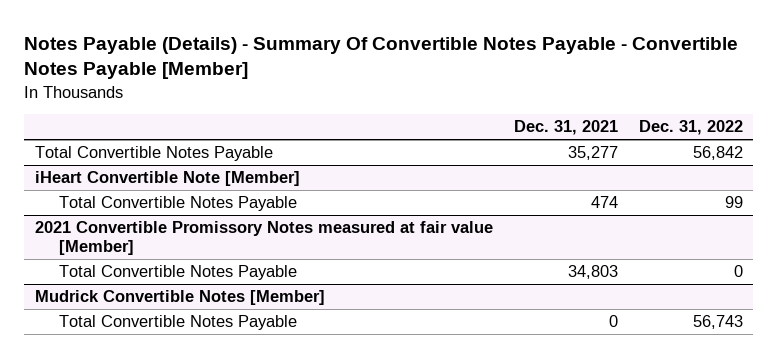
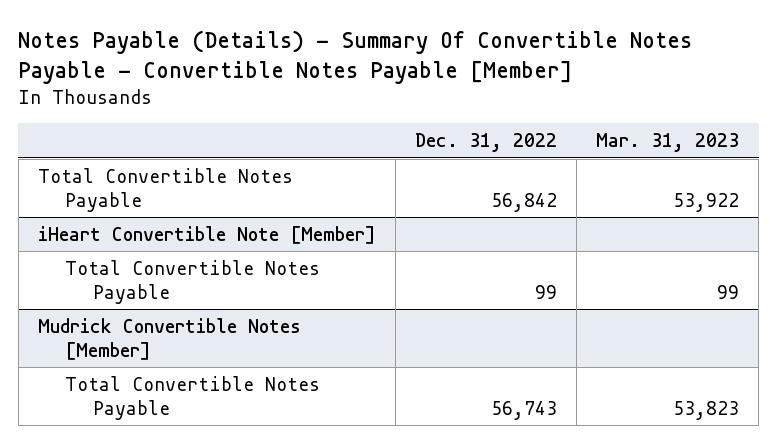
- | Dec. 31, 2021 | Dec. 31, 2022
+ | Dec. 31, 2022 | Mar. 31, 2023
- 2021 Convertible Promissory Notes measured at fair value [Member]
- Total Convertible Notes Payable | 34,803 | 0

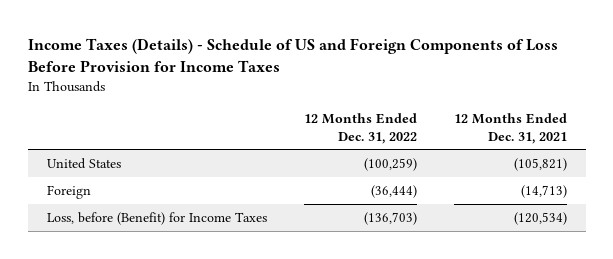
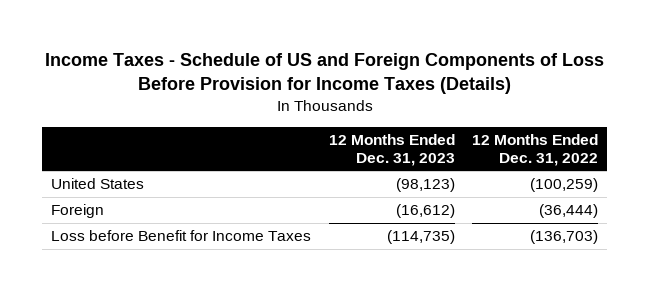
- Income Taxes (Details) - Schedule of US and Foreign Components of Loss Before Provision for Income Taxes
+ Income Taxes - Schedule of US and Foreign Components of Loss Before Provision for Income Taxes (Details)
- | 12 Months Ended Dec. 31, 2022 | 12 Months Ended Dec. 31, 2021
+ | 12 Months Ended Dec. 31, 2023 | 12 Months Ended Dec. 31, 2022
- Loss, before (Benefit) for Income Taxes | (136,703) | (120,534)
+ Loss before Benefit for Income Taxes | (114,735) | (136,703)

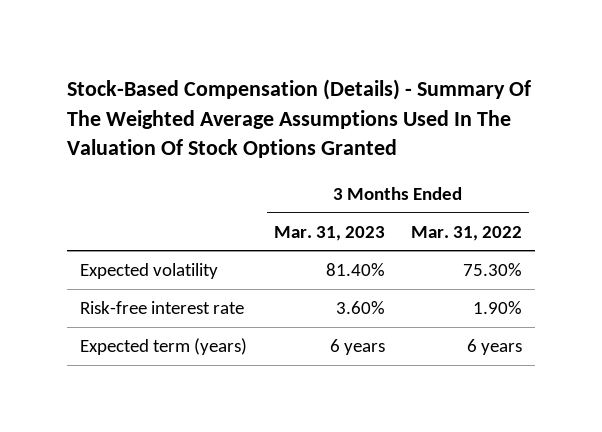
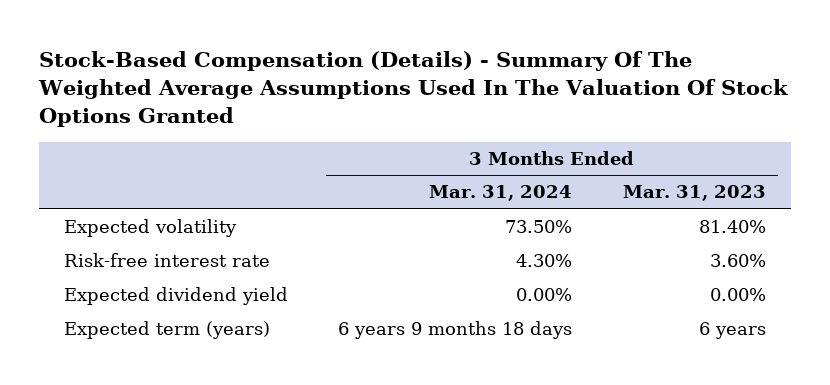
- | 3 Months Ended Mar. 31, 2023 | 3 Months Ended Mar. 31, 2022
+ | 3 Months Ended Mar. 31, 2024 | 3 Months Ended Mar. 31, 2023
+ Expected dividend yield | 0.00% | 0.00%

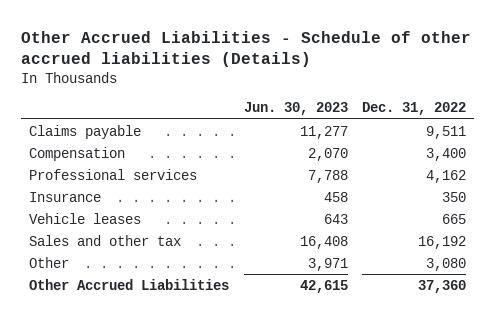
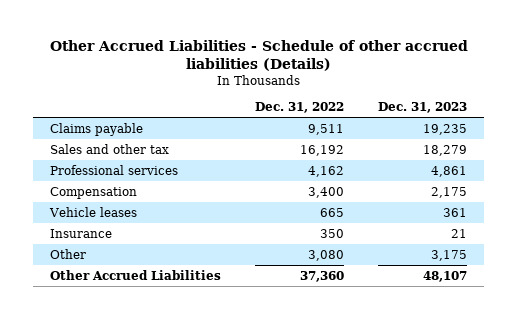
- | Jun. 30, 2023 | Dec. 31, 2022
+ | Dec. 31, 2022 | Dec. 31, 2023
moved up: Sales and other tax | 16,192 | 18,279
moved down: Compensation | 3,400 | 2,175
moved down: Insurance | 350 | 21

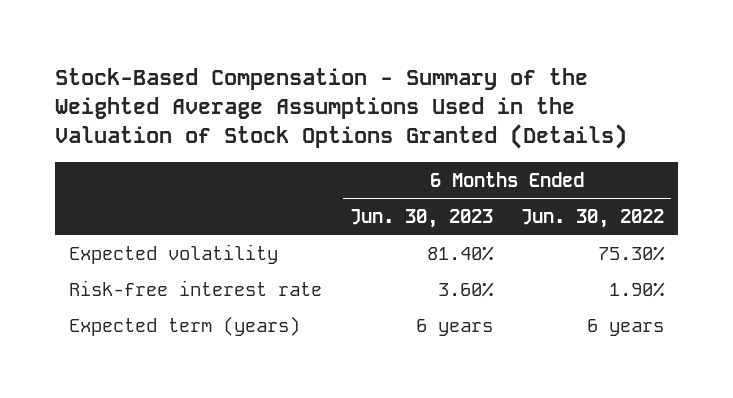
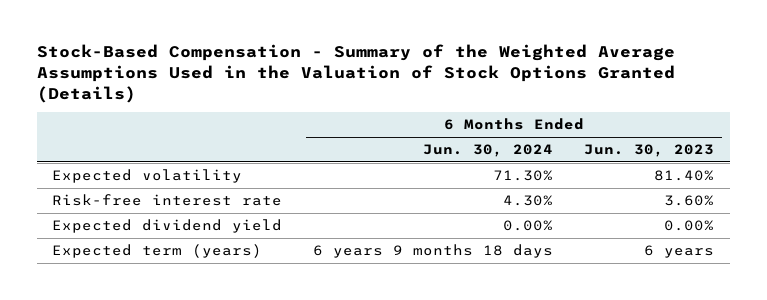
- | 6 Months Ended Jun. 30, 2023 | 6 Months Ended Jun. 30, 2022
+ | 6 Months Ended Jun. 30, 2024 | 6 Months Ended Jun. 30, 2023
+ Expected dividend yield | 0.00% | 0.00%

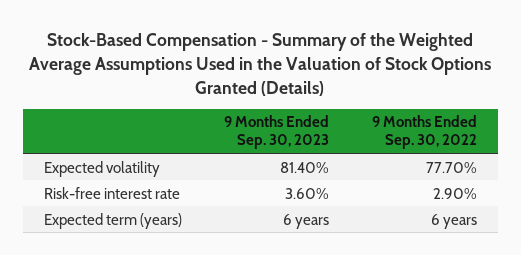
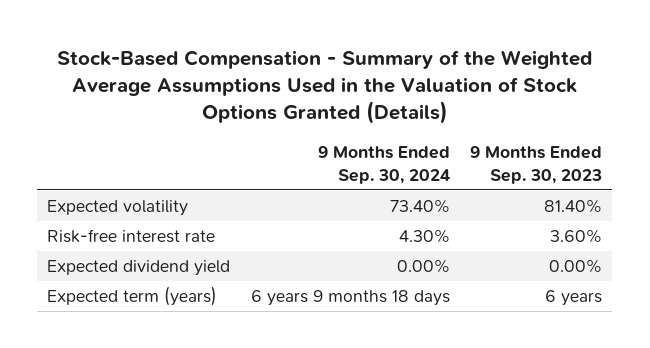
- | 9 Months Ended Sep. 30, 2023 | 9 Months Ended Sep. 30, 2022
+ | 9 Months Ended Sep. 30, 2024 | 9 Months Ended Sep. 30, 2023
+ Expected dividend yield | 0.00% | 0.00%

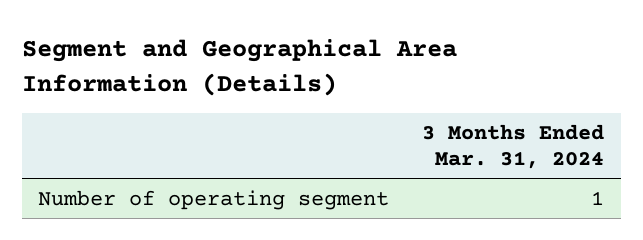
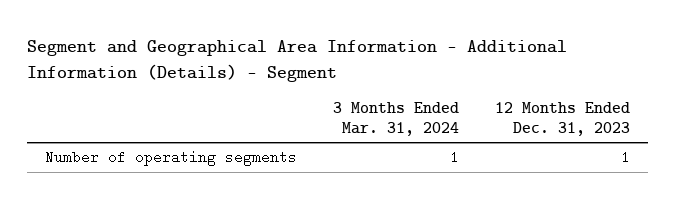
- Segment and Geographical Area Information (Details)
+ Segment and Geographical Area Information - Additional Information (Details) - Segment
- | 3 Months Ended Mar. 31, 2024
+ | 3 Months Ended Mar. 31, 2024 | 12 Months Ended Dec. 31, 2023
- Number of operating segment | 1
+ Number of operating segments | 1 | 1

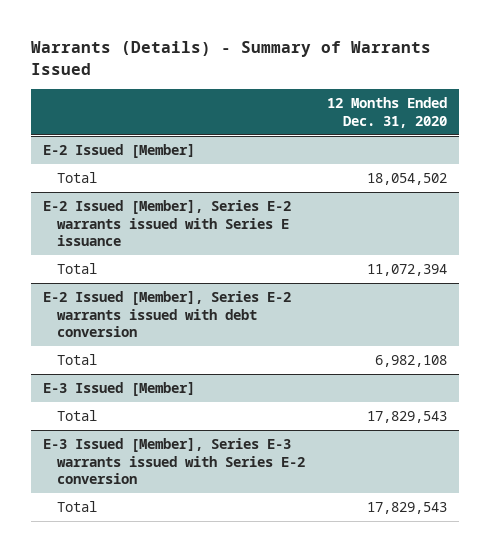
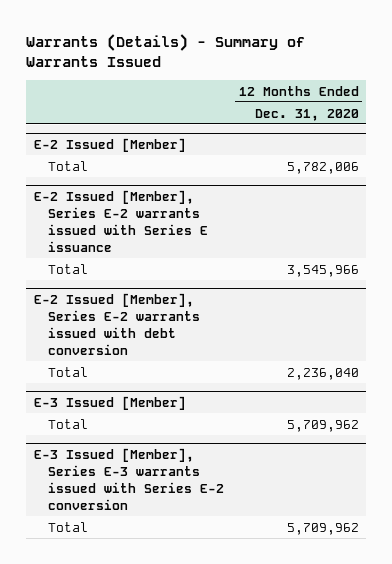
@ E-2 Issued [Member]
- Total | 18,054,502
+ Total | 5,782,006
@ E-2 Issued [Member], Series E-2 warrants issued with Series E issuance
- Total | 11,072,394
+ Total | 3,545,966
@ E-2 Issued [Member], Series E-2 warrants issued with debt conversion
- Total | 6,982,108
+ Total | 2,236,040
@ E-3 Issued [Member]
- Total | 17,829,543
+ Total | 5,709,962
@ E-3 Issued [Member], Series E-3 warrants issued with Series E-2 conversion
- Total | 17,829,543
+ Total | 5,709,962

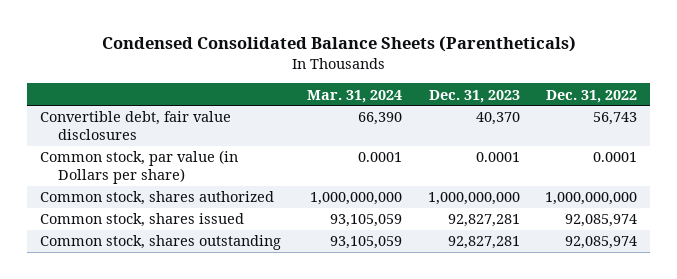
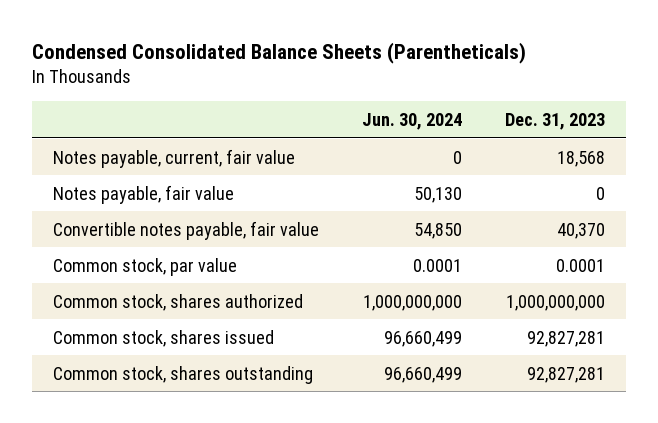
- | Mar. 31, 2024 | Dec. 31, 2023 | Dec. 31, 2022
+ | Jun. 30, 2024 | Dec. 31, 2023
- Convertible debt, fair value disclosures | 66,390 | 40,370 | 56,743
- Common stock, par value (in Dollars per share) | 0.0001 | 0.0001 | 0.0001
+ Notes payable, current, fair value | 0 | 18,568
+ Notes payable, fair value | 50,130 | 0
+ Convertible notes payable, fair value | 54,850 | 40,370
+ Common stock, par value | 0.0001 | 0.0001

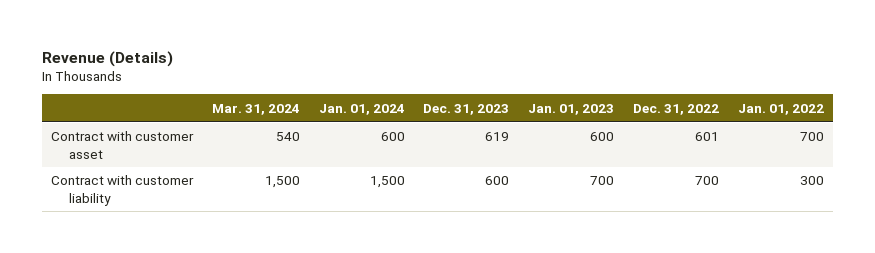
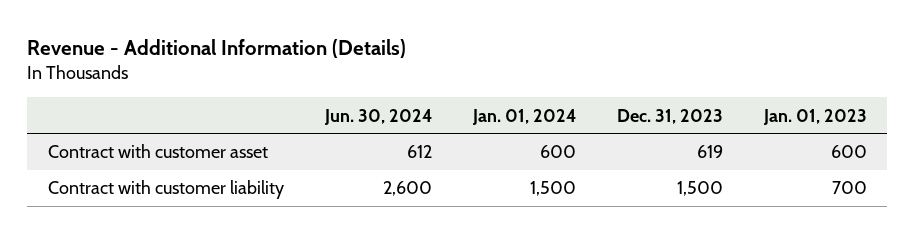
- Revenue (Details)
+ Revenue - Additional Information (Details)
- | Mar. 31, 2024 | Jan. 01, 2024 | Dec. 31, 2023 | Jan. 01, 2023 | Dec. 31, 2022 | Jan. 01, 2022
+ | Jun. 30, 2024 | Jan. 01, 2024 | Dec. 31, 2023 | Jan. 01, 2023
- Contract with customer liability | 1,500 | 1,500 | 600 | 700 | 700 | 300
+ Contract with customer liability | 2,600 | 1,500 | 1,500 | 700

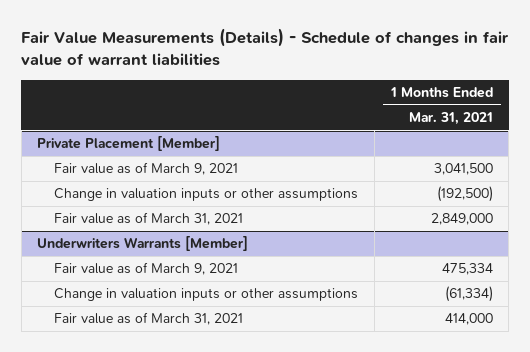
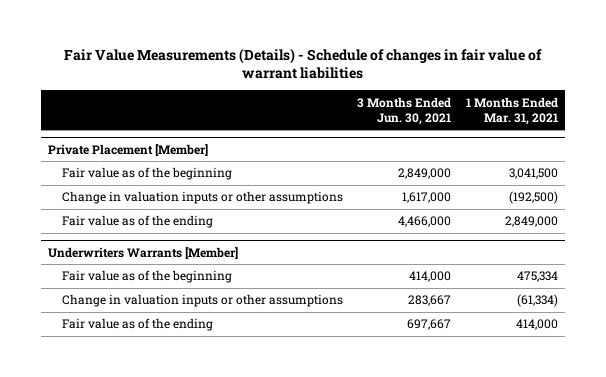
- | 1 Months Ended Mar. 31, 2021
+ | 3 Months Ended Jun. 30, 2021 | 1 Months Ended Mar. 31, 2021
@ Private Placement [Member]
- Fair value as of March 9, 2021 | 3,041,500
+ Fair value as of the beginning | 2,849,000 | 3,041,500
- Fair value as of March 31, 2021 | 2,849,000
+ Fair value as of the ending | 4,466,000 | 2,849,000
@ Underwriters Warrants [Member]
- Fair value as of March 9, 2021 | 475,334
+ Fair value as of the beginning | 414,000 | 475,334
- Fair value as of March 31, 2021 | 414,000
+ Fair value as of the ending | 697,667 | 414,000

